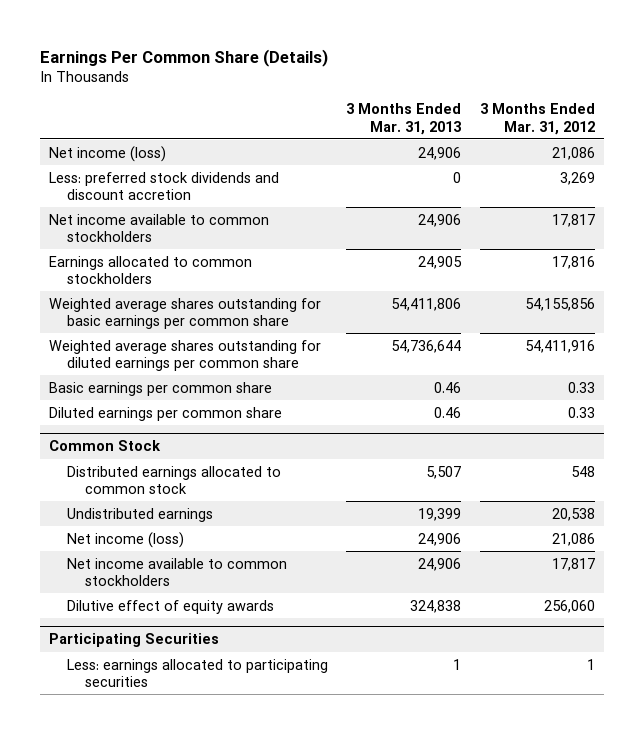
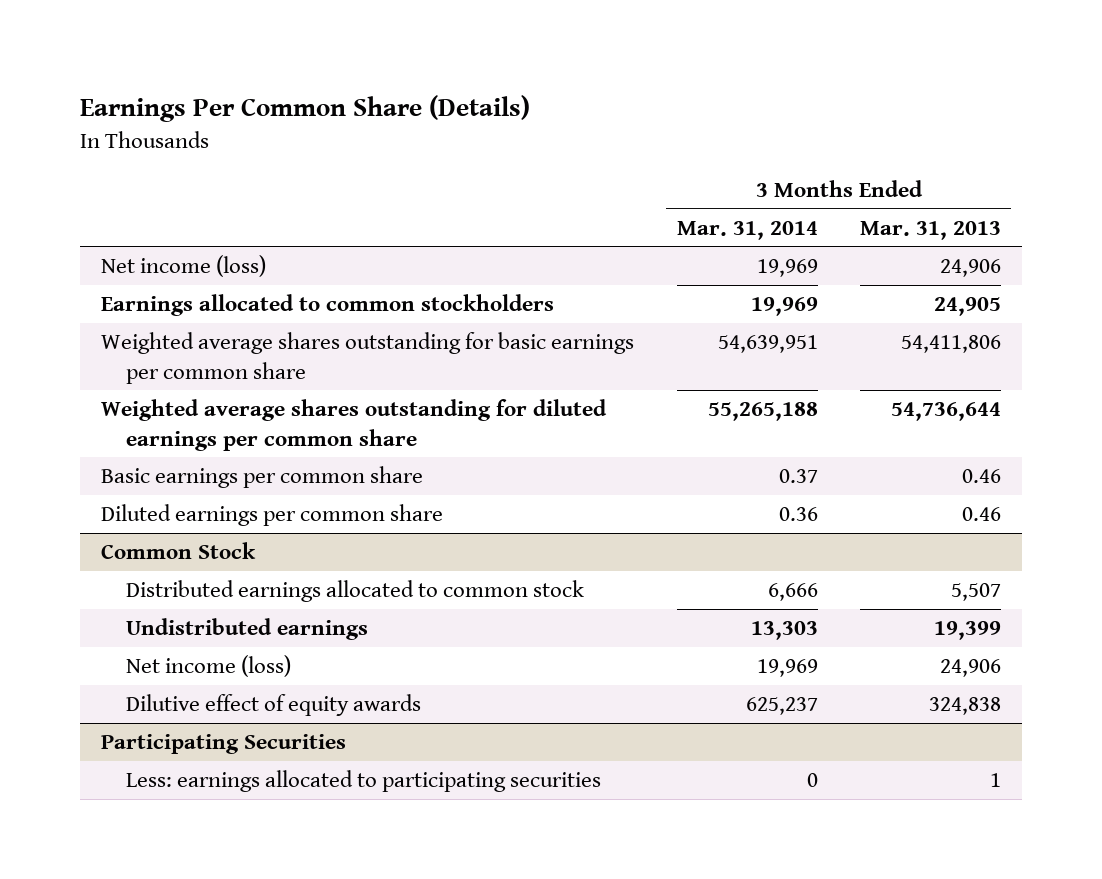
- | 3 Months Ended Mar. 31, 2013 | 3 Months Ended Mar. 31, 2012
+ | 3 Months Ended Mar. 31, 2014 | 3 Months Ended Mar. 31, 2013
- Less: preferred stock dividends and discount accretion | 0 | 3,269
- Net income available to common stockholders | 24,906 | 17,817
@ Common Stock
- Net income available to common stockholders | 24,906 | 17,817

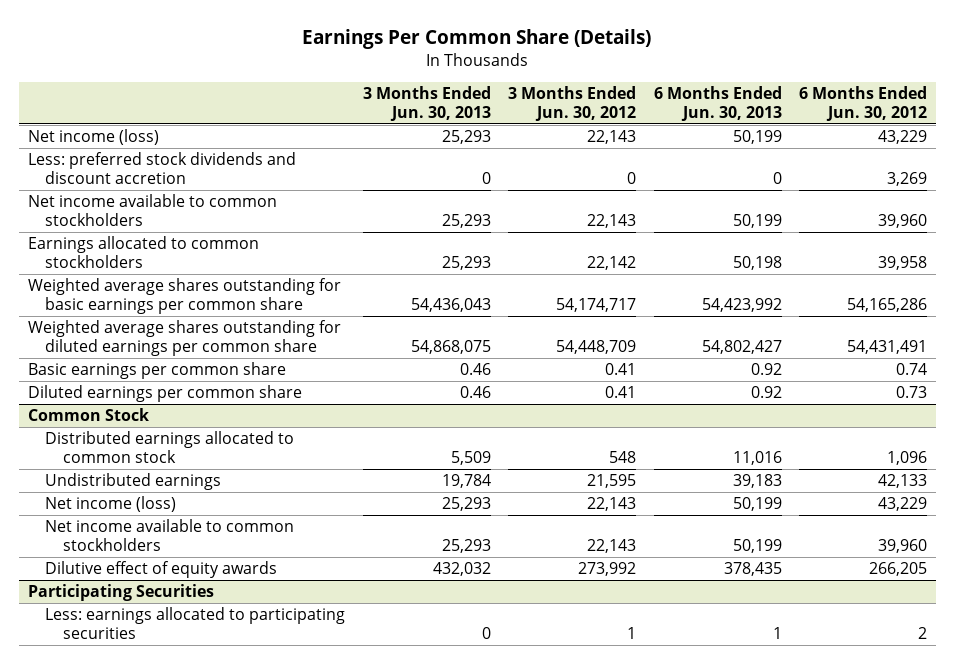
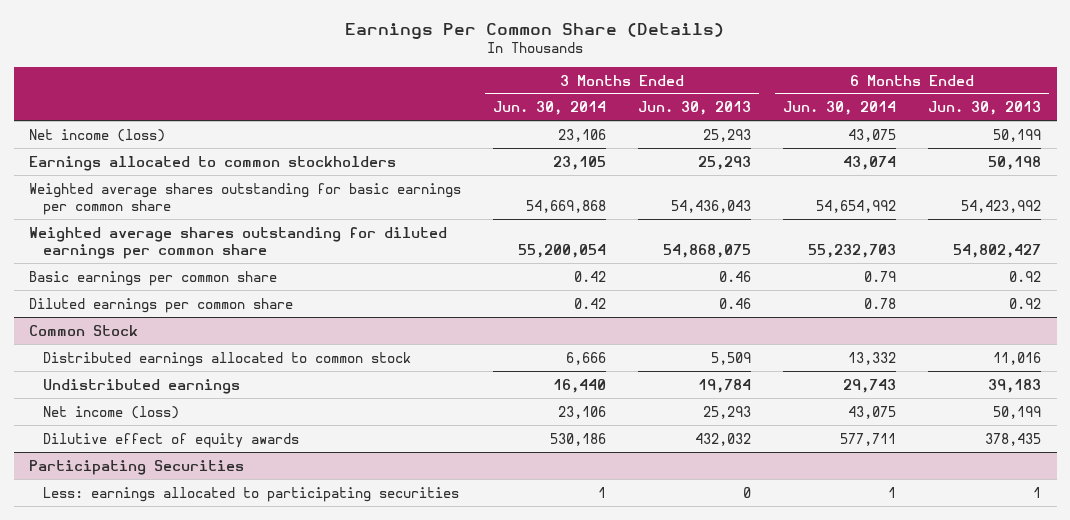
- | 3 Months Ended Jun. 30, 2013 | 3 Months Ended Jun. 30, 2012 | 6 Months Ended Jun. 30, 2013 | 6 Months Ended Jun. 30, 2012
+ | 3 Months Ended Jun. 30, 2014 | 3 Months Ended Jun. 30, 2013 | 6 Months Ended Jun. 30, 2014 | 6 Months Ended Jun. 30, 2013
- Less: preferred stock dividends and discount accretion | 0 | 0 | 0 | 3,269
- Net income available to common stockholders | 25,293 | 22,143 | 50,199 | 39,960
@ Common Stock
- Net income available to common stockholders | 25,293 | 22,143 | 50,199 | 39,960

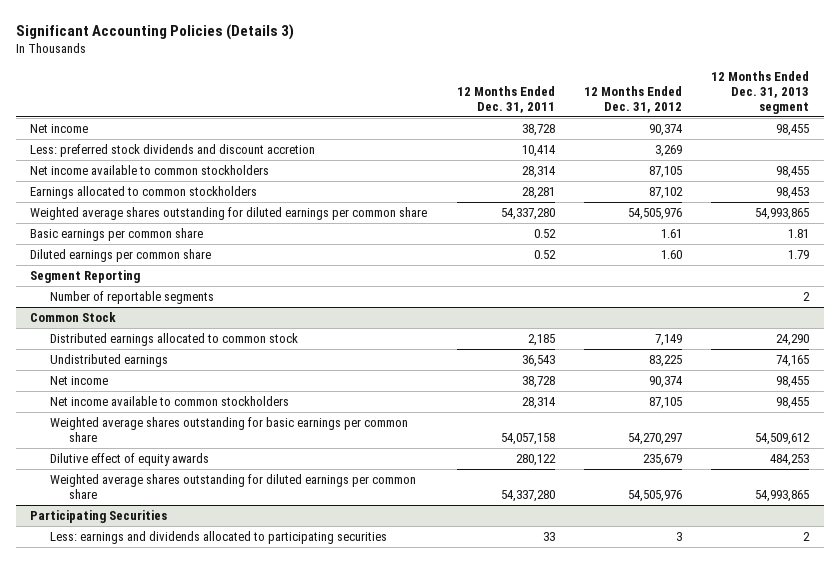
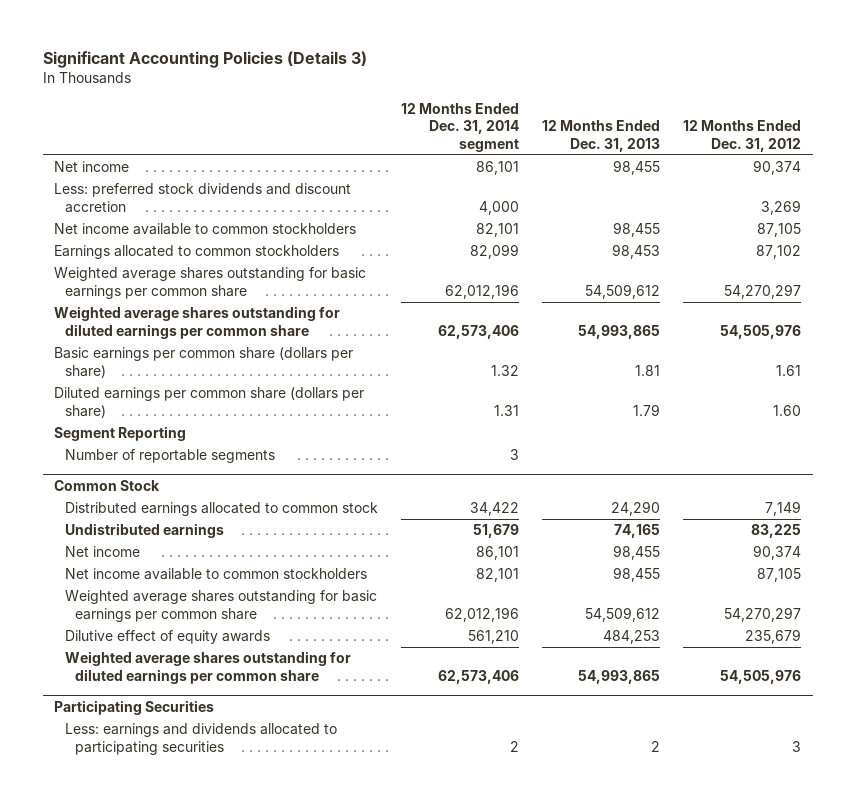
- | 12 Months Ended Dec. 31, 2011 | 12 Months Ended Dec. 31, 2012 | 12 Months Ended Dec. 31, 2013 segment
+ | 12 Months Ended Dec. 31, 2014 segment | 12 Months Ended Dec. 31, 2013 | 12 Months Ended Dec. 31, 2012
+ Weighted average shares outstanding for basic earnings per common share | 62,012,196 | 54,509,612 | 54,270,297
- Basic earnings per common share | 0.52 | 1.61 | 1.81
- Diluted earnings per common share | 0.52 | 1.60 | 1.79
+ Basic earnings per common share (dollars per share) | 1.32 | 1.81 | 1.61
+ Diluted earnings per common share (dollars per share) | 1.31 | 1.79 | 1.60

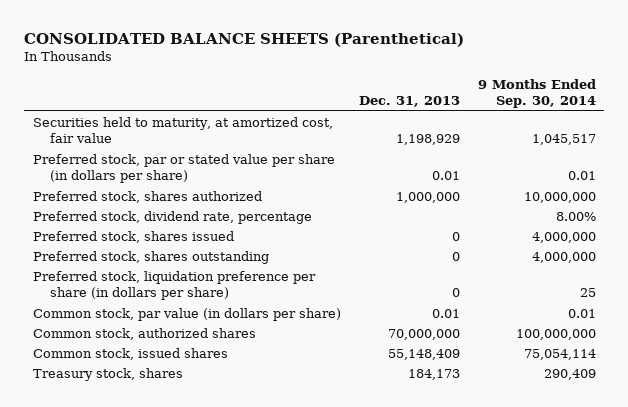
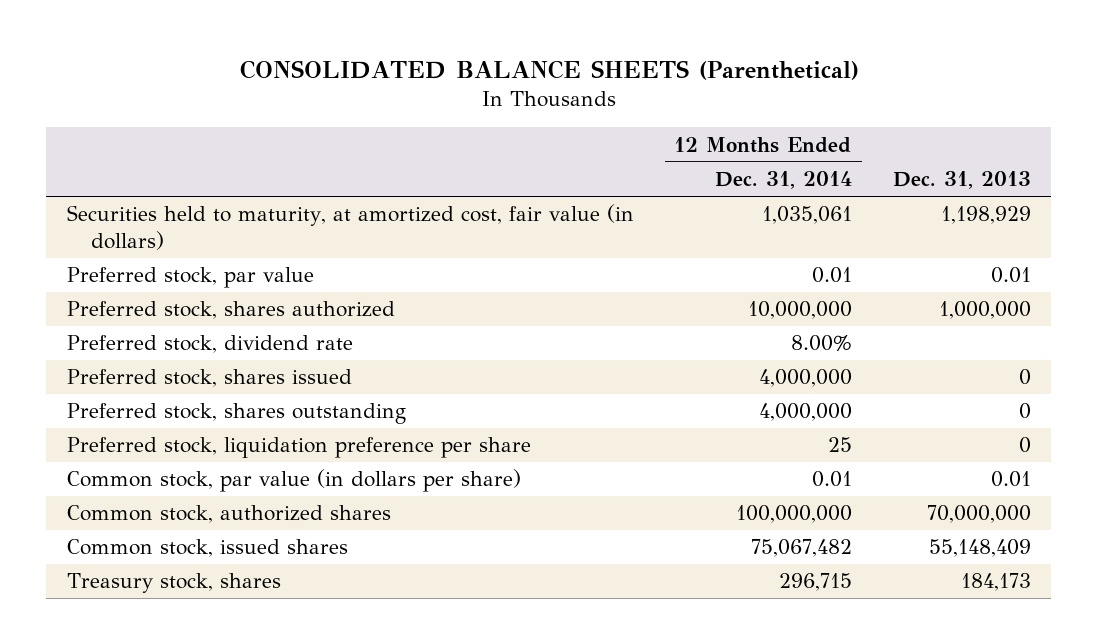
- | Dec. 31, 2013 | 9 Months Ended Sep. 30, 2014
+ | 12 Months Ended Dec. 31, 2014 | Dec. 31, 2013
- Securities held to maturity, at amortized cost, fair value | 1,198,929 | 1,045,517
- Preferred stock, par or stated value per share (in dollars per share) | 0.01 | 0.01
+ Securities held to maturity, at amortized cost, fair value (in dollars) | 1,035,061 | 1,198,929
+ Preferred stock, par value | 0.01 | 0.01
- Preferred stock, dividend rate, percentage | | 8.00%
+ Preferred stock, dividend rate | 8.00% |
- Preferred stock, liquidation preference per share (in dollars per share) | 0 | 25
+ Preferred stock, liquidation preference per share | 25 | 0

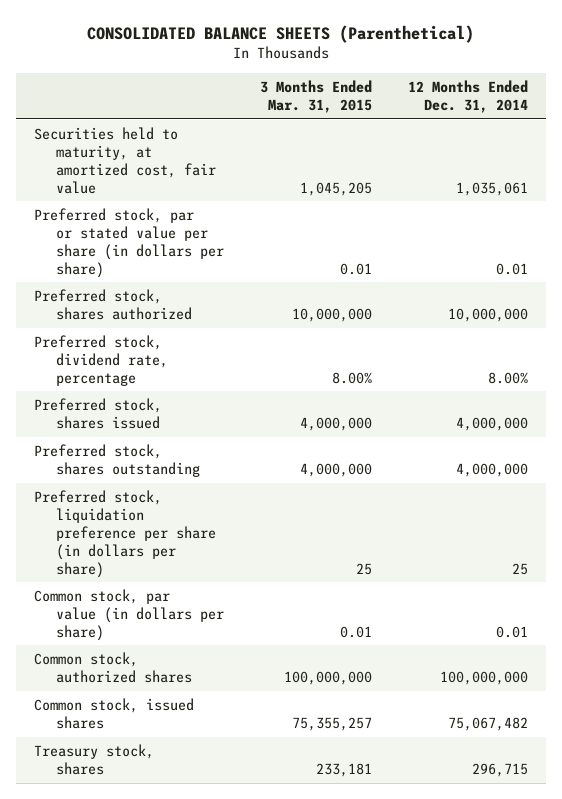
- | 12 Months Ended Dec. 31, 2014 | Dec. 31, 2013
+ | 3 Months Ended Mar. 31, 2015 | 12 Months Ended Dec. 31, 2014
- Securities held to maturity, at amortized cost, fair value (in dollars) | 1,035,061 | 1,198,929
- Preferred stock, par value | 0.01 | 0.01
+ Securities held to maturity, at amortized cost, fair value | 1,045,205 | 1,035,061
+ Preferred stock, par or stated value per share (in dollars per share) | 0.01 | 0.01
- Preferred stock, dividend rate | 8.00% |
+ Preferred stock, dividend rate, percentage | 8.00% | 8.00%
- Preferred stock, liquidation preference per share | 25 | 0
+ Preferred stock, liquidation preference per share (in dollars per share) | 25 | 25

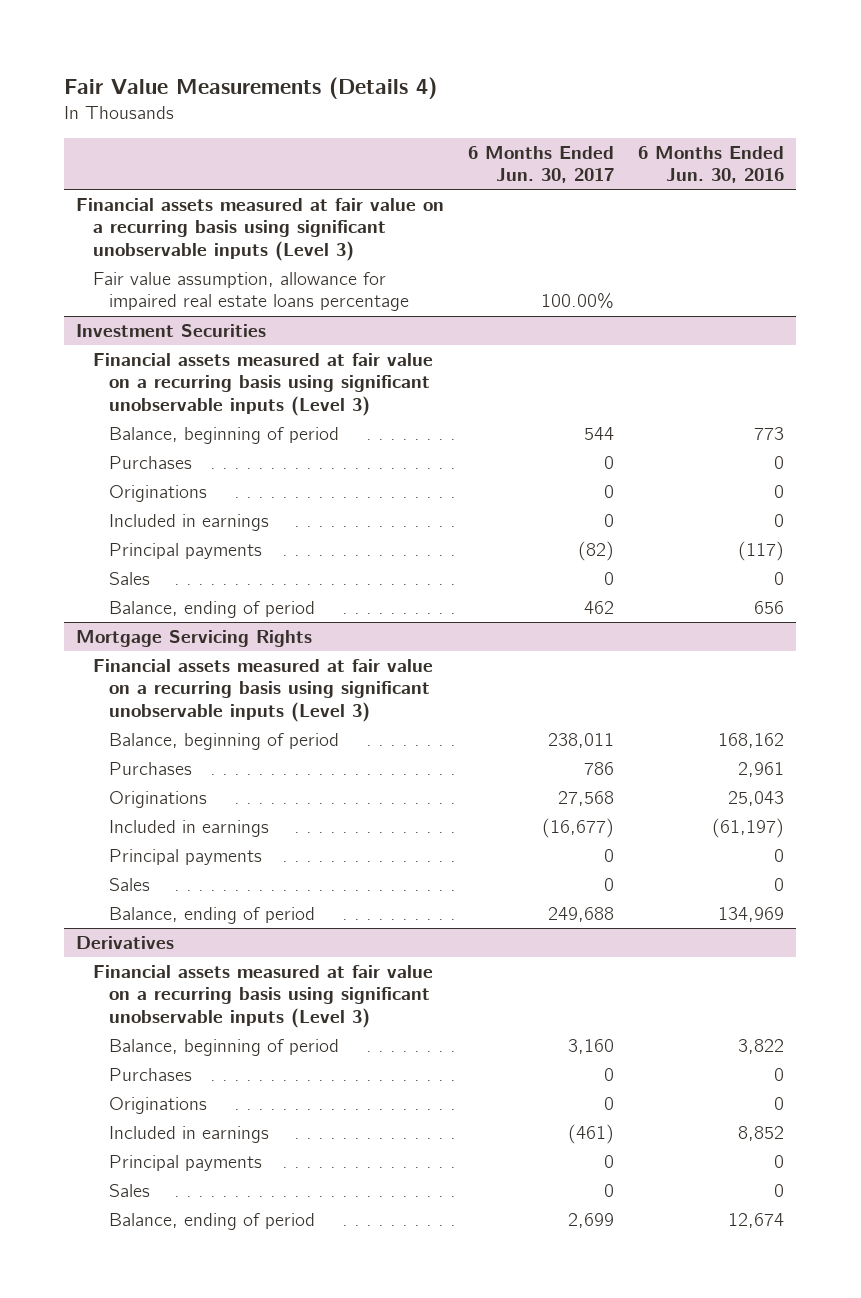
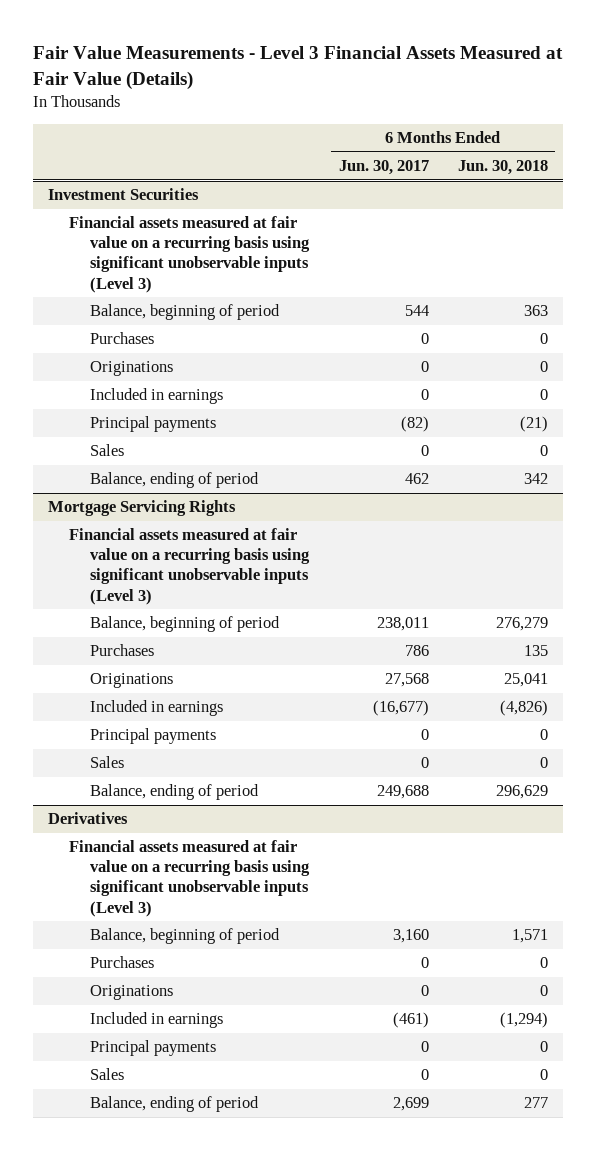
- Fair Value Measurements (Details 4)
+ Fair Value Measurements - Level 3 Financial Assets Measured at Fair Value (Details)
- | 6 Months Ended Jun. 30, 2017 | 6 Months Ended Jun. 30, 2016
+ | 6 Months Ended Jun. 30, 2017 | 6 Months Ended Jun. 30, 2018
- Financial assets measured at fair value on a recurring basis using significant unobservable inputs (Level 3)
- Fair value assumption, allowance for impaired real estate loans percentage | 100.00% |

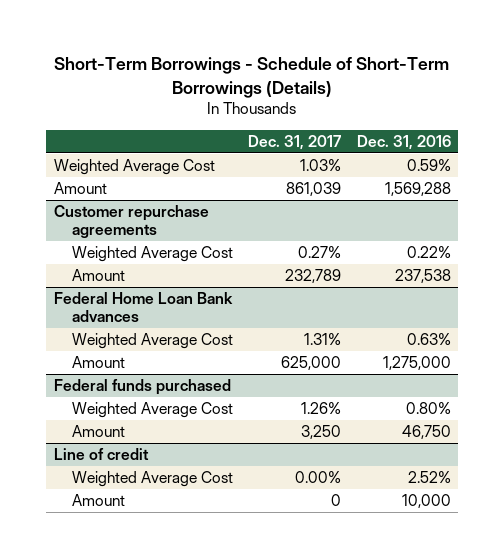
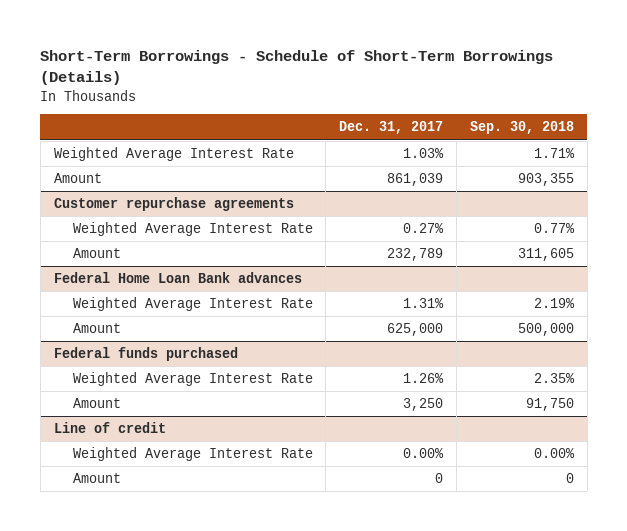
- | Dec. 31, 2017 | Dec. 31, 2016
+ | Dec. 31, 2017 | Sep. 30, 2018
- Weighted Average Cost | 1.03% | 0.59%
+ Weighted Average Interest Rate | 1.03% | 1.71%
@ Customer repurchase agreements
- Weighted Average Cost | 0.27% | 0.22%
+ Weighted Average Interest Rate | 0.27% | 0.77%
@ Federal Home Loan Bank advances
- Weighted Average Cost | 1.31% | 0.63%
+ Weighted Average Interest Rate | 1.31% | 2.19%
@ Federal funds purchased
- Weighted Average Cost | 1.26% | 0.80%
+ Weighted Average Interest Rate | 1.26% | 2.35%
@ Line of credit
- Weighted Average Cost | 0.00% | 2.52%
+ Weighted Average Interest Rate | 0.00% | 0.00%

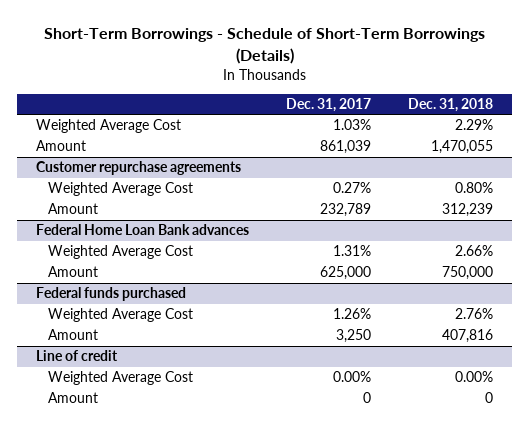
- | Dec. 31, 2017 | Sep. 30, 2018
+ | Dec. 31, 2017 | Dec. 31, 2018
- Weighted Average Interest Rate | 1.03% | 1.71%
+ Weighted Average Cost | 1.03% | 2.29%
@ Customer repurchase agreements
- Weighted Average Interest Rate | 0.27% | 0.77%
+ Weighted Average Cost | 0.27% | 0.80%
@ Federal Home Loan Bank advances
- Weighted Average Interest Rate | 1.31% | 2.19%
+ Weighted Average Cost | 1.31% | 2.66%
@ Federal funds purchased
- Weighted Average Interest Rate | 1.26% | 2.35%
+ Weighted Average Cost | 1.26% | 2.76%
@ Line of credit
- Weighted Average Interest Rate | 0.00% | 0.00%
+ Weighted Average Cost | 0.00% | 0.00%

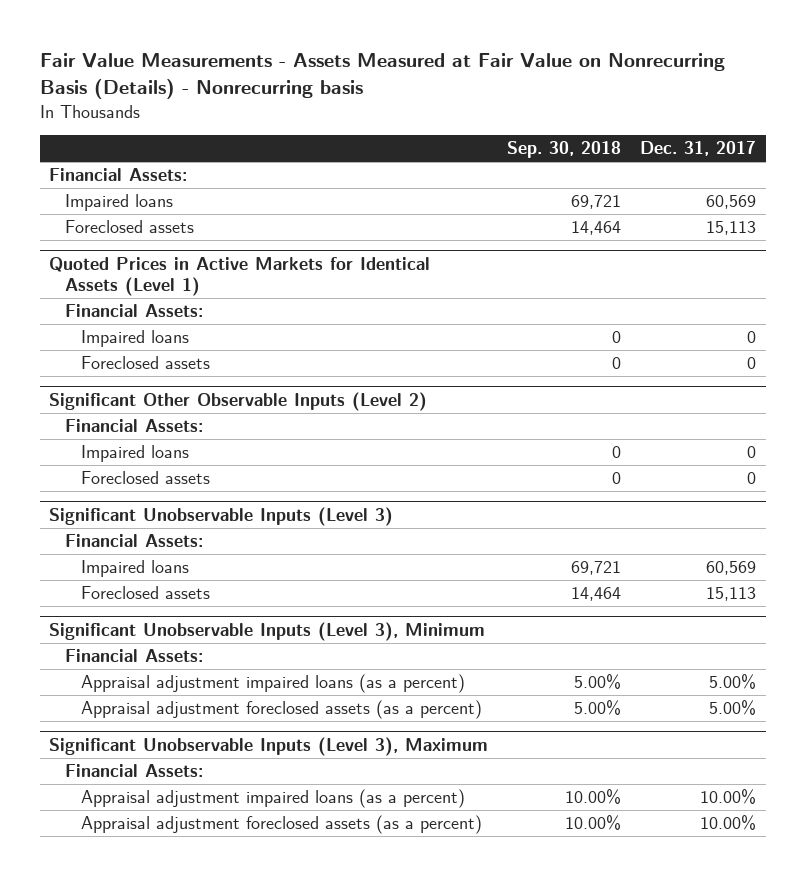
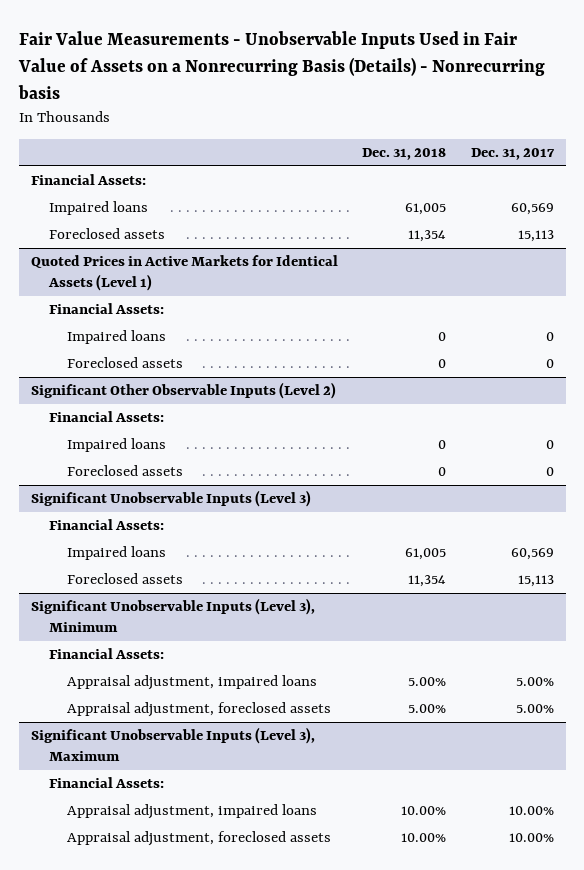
- Fair Value Measurements - Assets Measured at Fair Value on Nonrecurring Basis (Details) - Nonrecurring basis
+ Fair Value Measurements - Unobservable Inputs Used in Fair Value of Assets on a Nonrecurring Basis (Details) - Nonrecurring basis
- | Sep. 30, 2018 | Dec. 31, 2017
+ | Dec. 31, 2018 | Dec. 31, 2017
@ Significant Unobservable Inputs (Level 3), Minimum
- Appraisal adjustment impaired loans (as a percent) | 5.00% | 5.00%
- Appraisal adjustment foreclosed assets (as a percent) | 5.00% | 5.00%
+ Appraisal adjustment, impaired loans | 5.00% | 5.00%
+ Appraisal adjustment, foreclosed assets | 5.00% | 5.00%
@ Significant Unobservable Inputs (Level 3), Maximum
- Appraisal adjustment impaired loans (as a percent) | 10.00% | 10.00%
- Appraisal adjustment foreclosed assets (as a percent) | 10.00% | 10.00%
+ Appraisal adjustment, impaired loans | 10.00% | 10.00%
+ Appraisal adjustment, foreclosed assets | 10.00% | 10.00%

